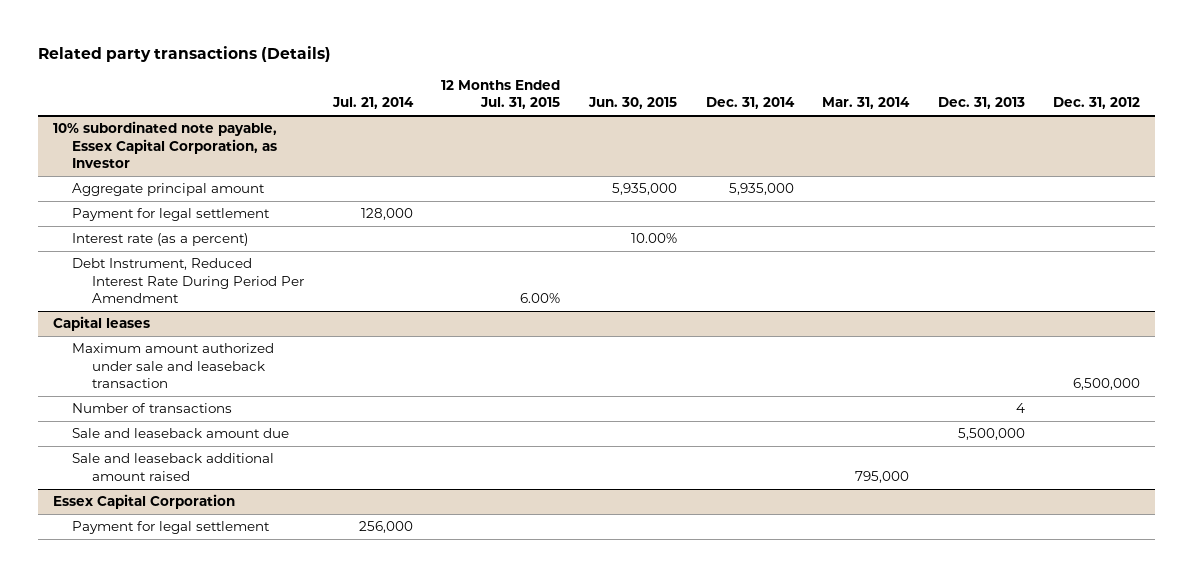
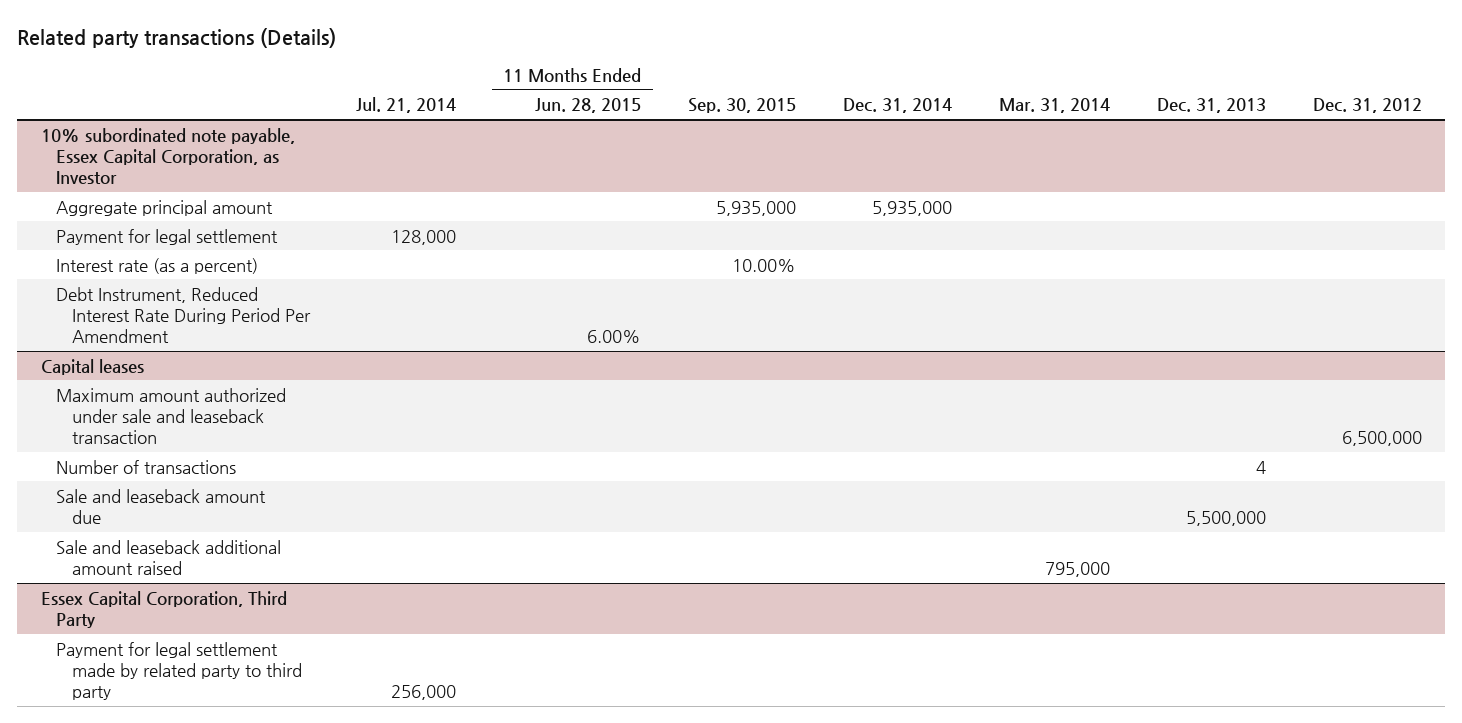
- | Jul. 21, 2014 | 12 Months Ended Jul. 31, 2015 | Jun. 30, 2015 | Dec. 31, 2014 | Mar. 31, 2014 | Dec. 31, 2013 | Dec. 31, 2012
+ | Jul. 21, 2014 | 11 Months Ended Jun. 28, 2015 | Sep. 30, 2015 | Dec. 31, 2014 | Mar. 31, 2014 | Dec. 31, 2013 | Dec. 31, 2012
- Essex Capital Corporation
- Payment for legal settlement | 256,000 | | | | | |
+ Essex Capital Corporation, Third Party
+ Payment for legal settlement made by related party to third party | 256,000 | | | | | |

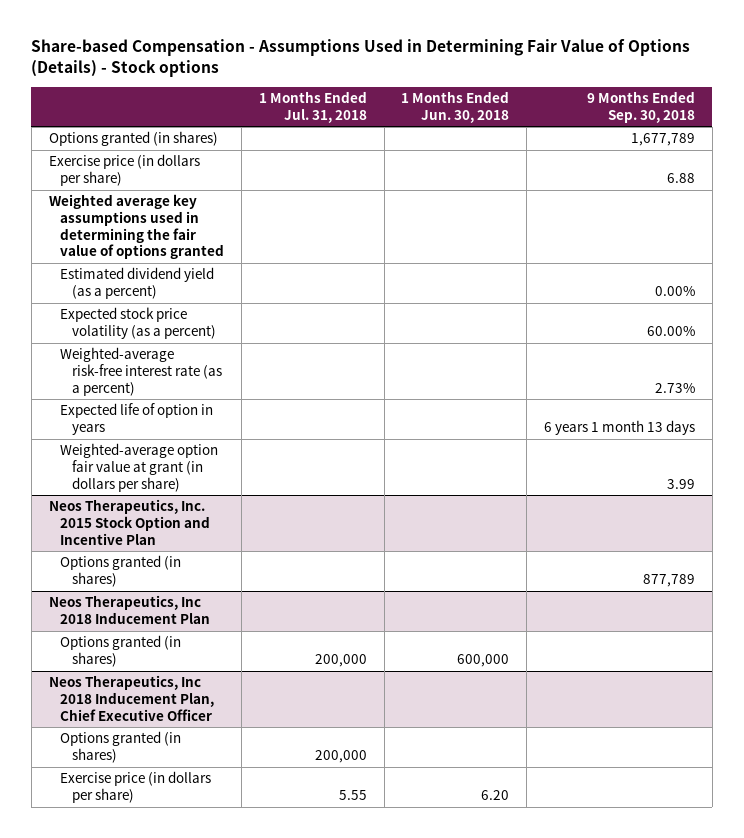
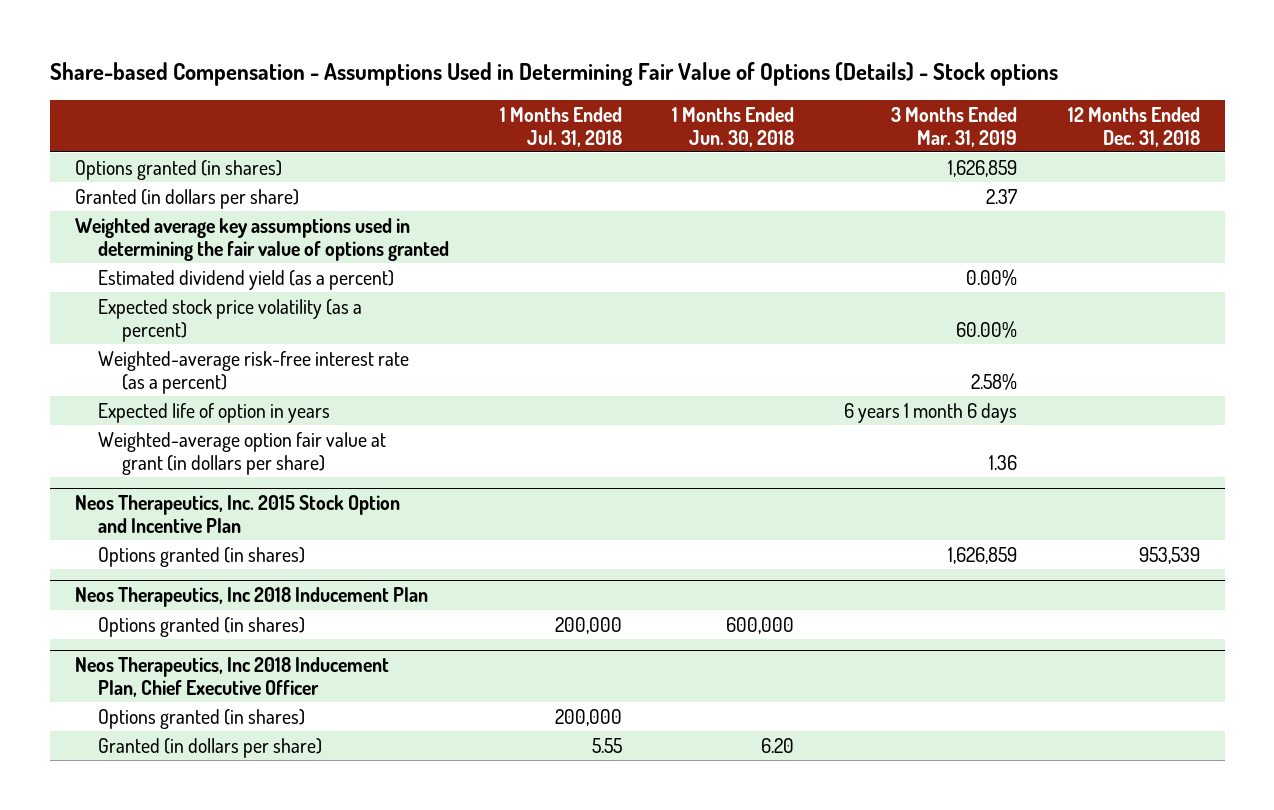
- | 1 Months Ended Jul. 31, 2018 | 1 Months Ended Jun. 30, 2018 | 9 Months Ended Sep. 30, 2018
+ | 1 Months Ended Jul. 31, 2018 | 1 Months Ended Jun. 30, 2018 | 3 Months Ended Mar. 31, 2019 | 12 Months Ended Dec. 31, 2018
- Exercise price (in dollars per share) | | | 6.88
+ Granted (in dollars per share) | | | 2.37 |
@ Neos Therapeutics, Inc 2018 Inducement Plan, Chief Executive Officer
- Exercise price (in dollars per share) | 5.55 | 6.20 |
+ Granted (in dollars per share) | 5.55 | 6.20 | |

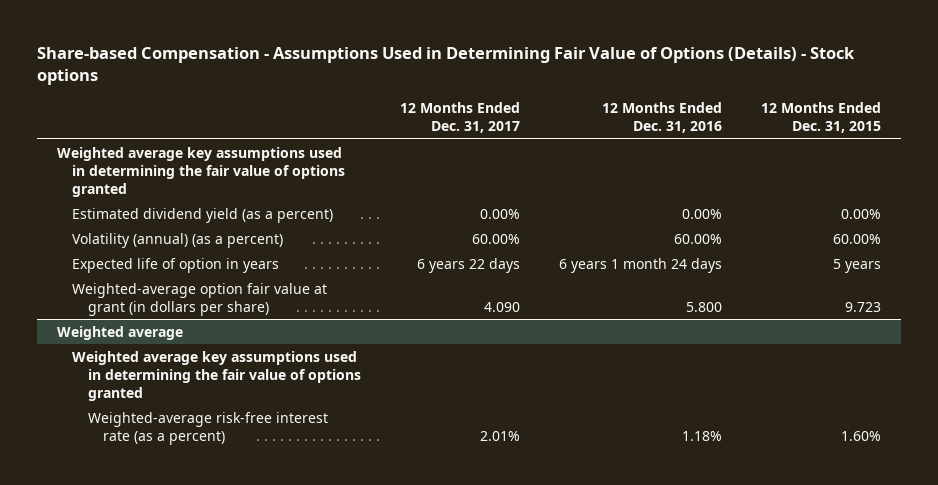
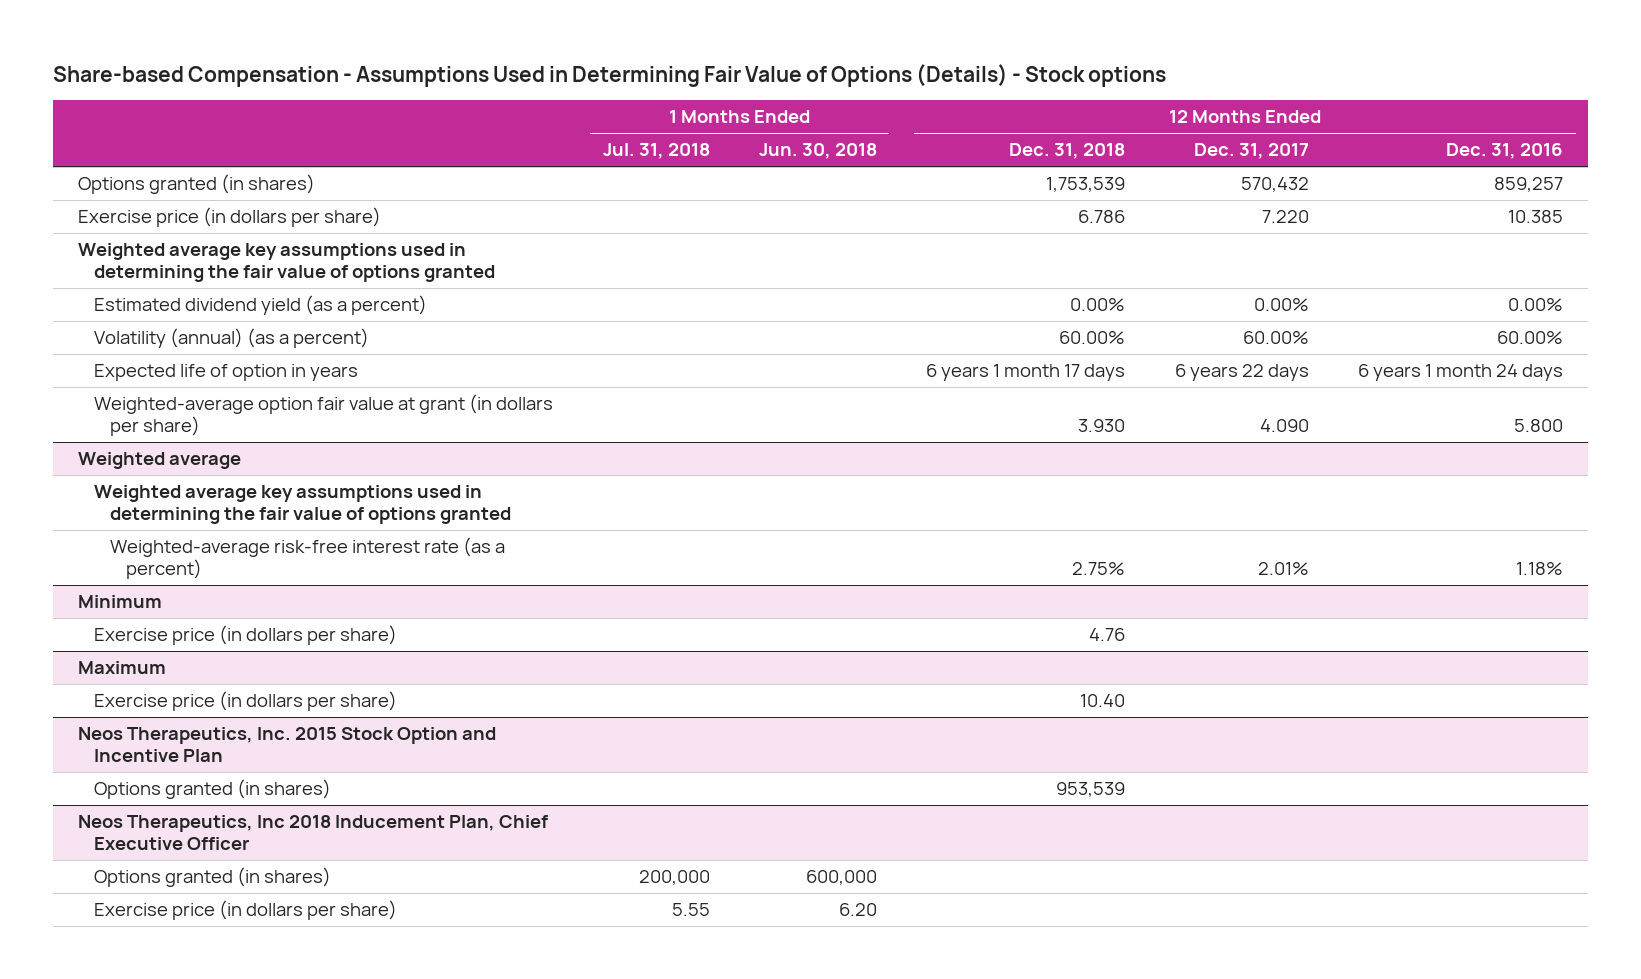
- | 12 Months Ended Dec. 31, 2017 | 12 Months Ended Dec. 31, 2016 | 12 Months Ended Dec. 31, 2015
+ | 1 Months Ended Jul. 31, 2018 | 1 Months Ended Jun. 30, 2018 | 12 Months Ended Dec. 31, 2018 | 12 Months Ended Dec. 31, 2017 | 12 Months Ended Dec. 31, 2016
+ Options granted (in shares) | | | 1,753,539 | 570,432 | 859,257
+ Exercise price (in dollars per share) | | | 6.786 | 7.220 | 10.385
+ Minimum
+ Exercise price (in dollars per share) | | | 4.76 | |
+ Maximum
+ Exercise price (in dollars per share) | | | 10.40 | |
+ Neos Therapeutics, Inc. 2015 Stock Option and Incentive Plan
+ Options granted (in shares) | | | 953,539 | |
+ Neos Therapeutics, Inc 2018 Inducement Plan, Chief Executive Officer
+ Options granted (in shares) | 200,000 | 600,000 | | |
+ Exercise price (in dollars per share) | 5.55 | 6.20 | | |

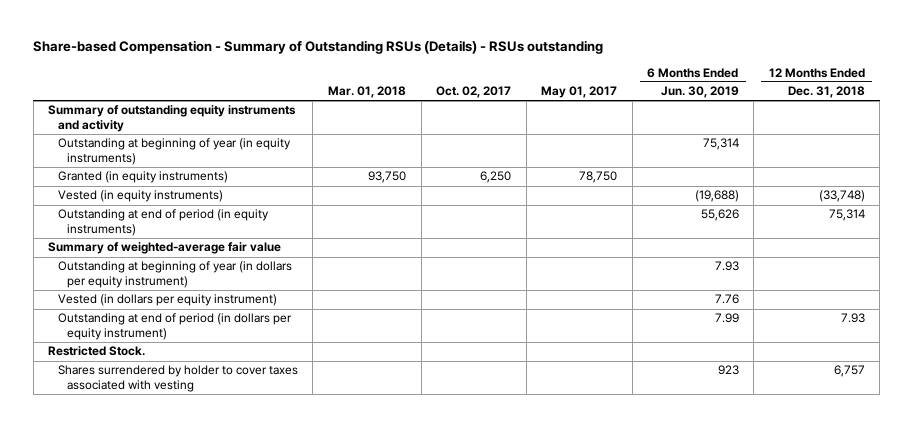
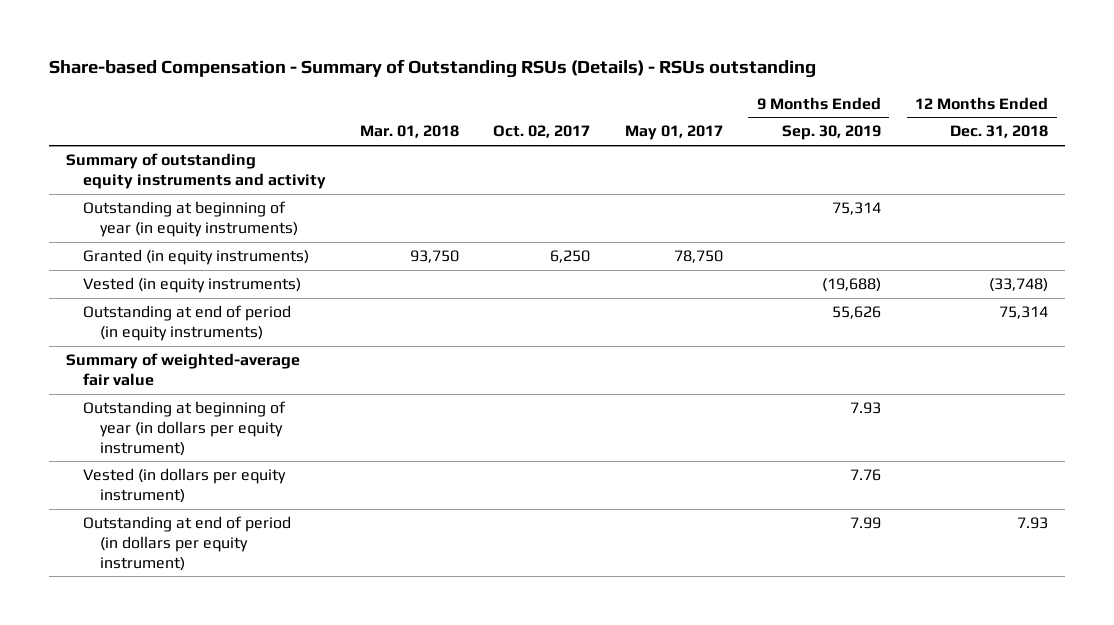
- | Mar. 01, 2018 | Oct. 02, 2017 | May 01, 2017 | 6 Months Ended Jun. 30, 2019 | 12 Months Ended Dec. 31, 2018
+ | Mar. 01, 2018 | Oct. 02, 2017 | May 01, 2017 | 9 Months Ended Sep. 30, 2019 | 12 Months Ended Dec. 31, 2018
- Restricted Stock.
- Shares surrendered by holder to cover taxes associated with vesting | | | | 923 | 6,757

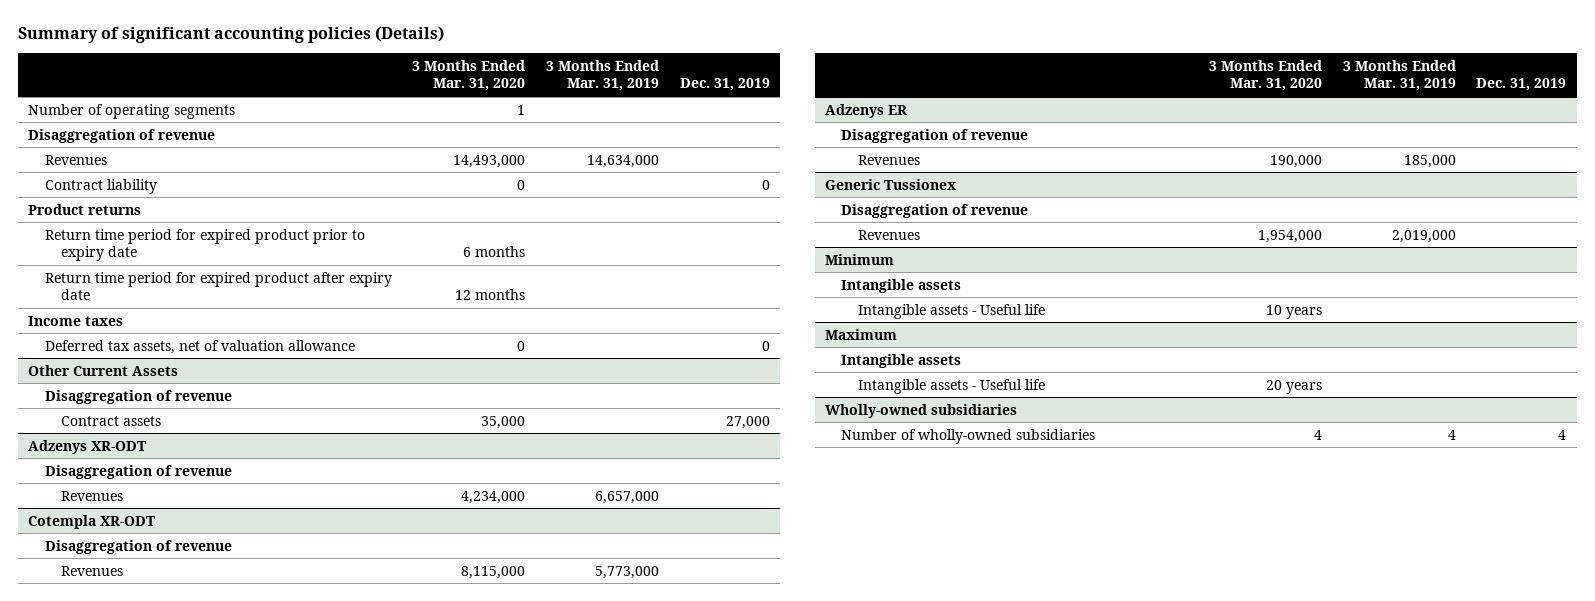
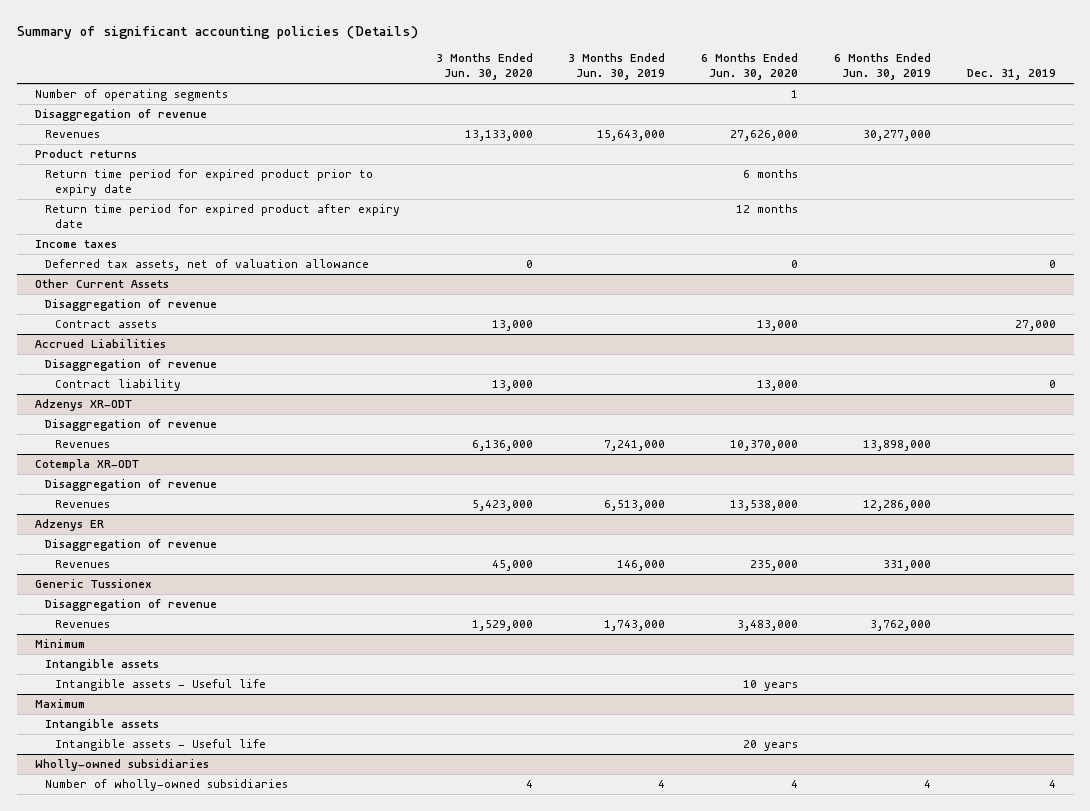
- | 3 Months Ended Mar. 31, 2020 | 3 Months Ended Mar. 31, 2019 | Dec. 31, 2019
+ | 3 Months Ended Jun. 30, 2020 | 3 Months Ended Jun. 30, 2019 | 6 Months Ended Jun. 30, 2020 | 6 Months Ended Jun. 30, 2019 | Dec. 31, 2019
- Contract liability | 0 | | 0
+ Accrued Liabilities
+ Disaggregation of revenue
+ Contract liability | 13,000 | | 13,000 | | 0

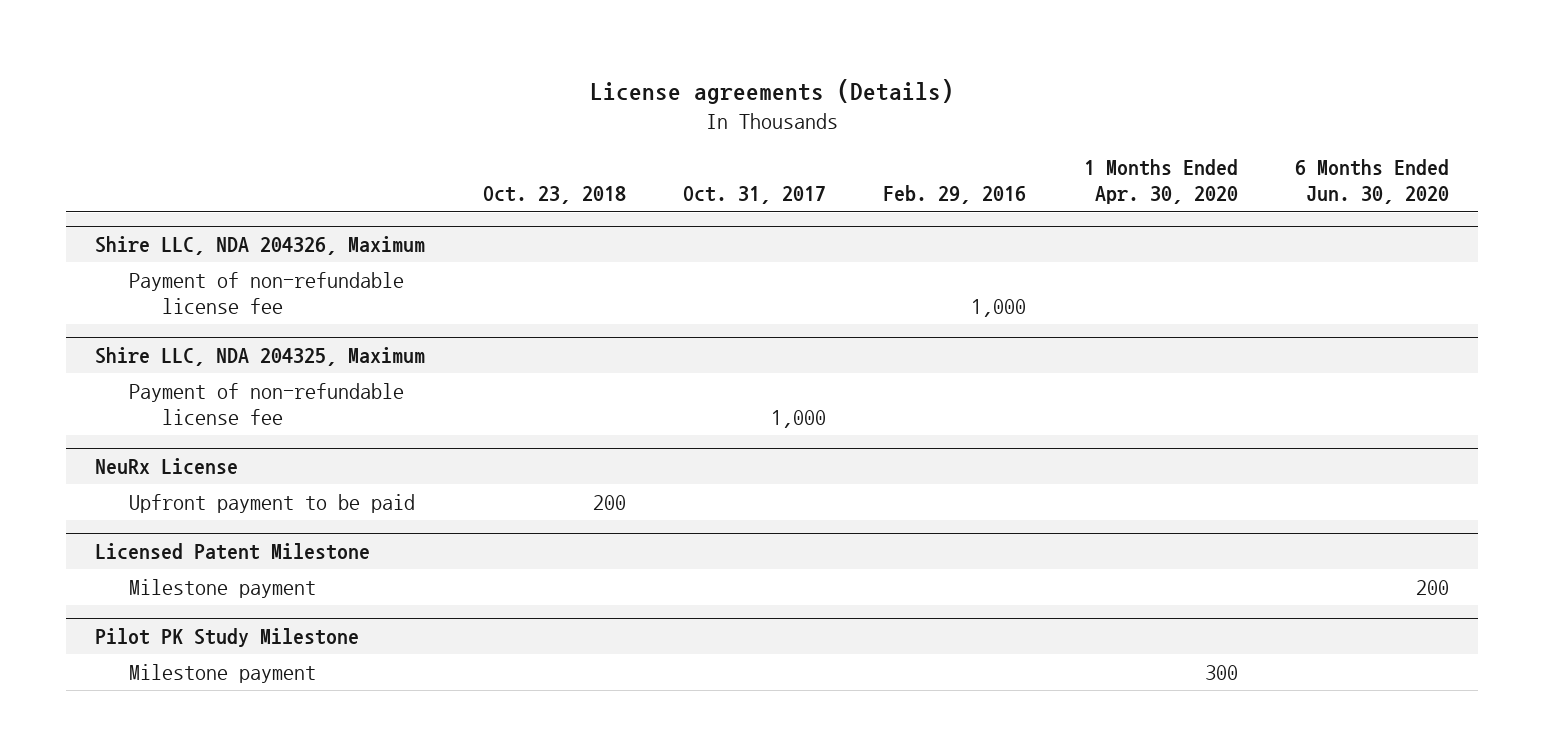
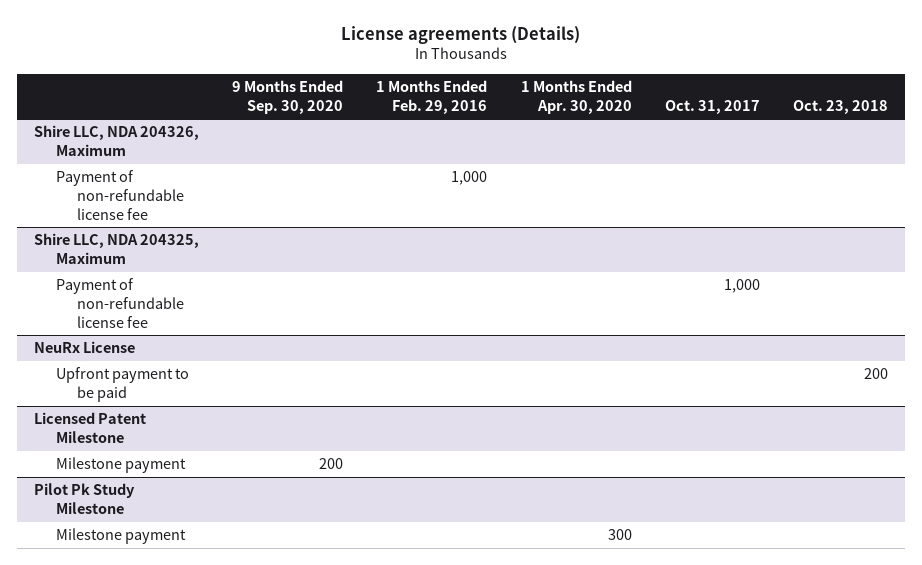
- | Oct. 23, 2018 | Oct. 31, 2017 | Feb. 29, 2016 | 1 Months Ended Apr. 30, 2020 | 6 Months Ended Jun. 30, 2020
+ | 9 Months Ended Sep. 30, 2020 | 1 Months Ended Feb. 29, 2016 | 1 Months Ended Apr. 30, 2020 | Oct. 31, 2017 | Oct. 23, 2018
- Pilot PK Study Milestone
+ Pilot Pk Study Milestone

